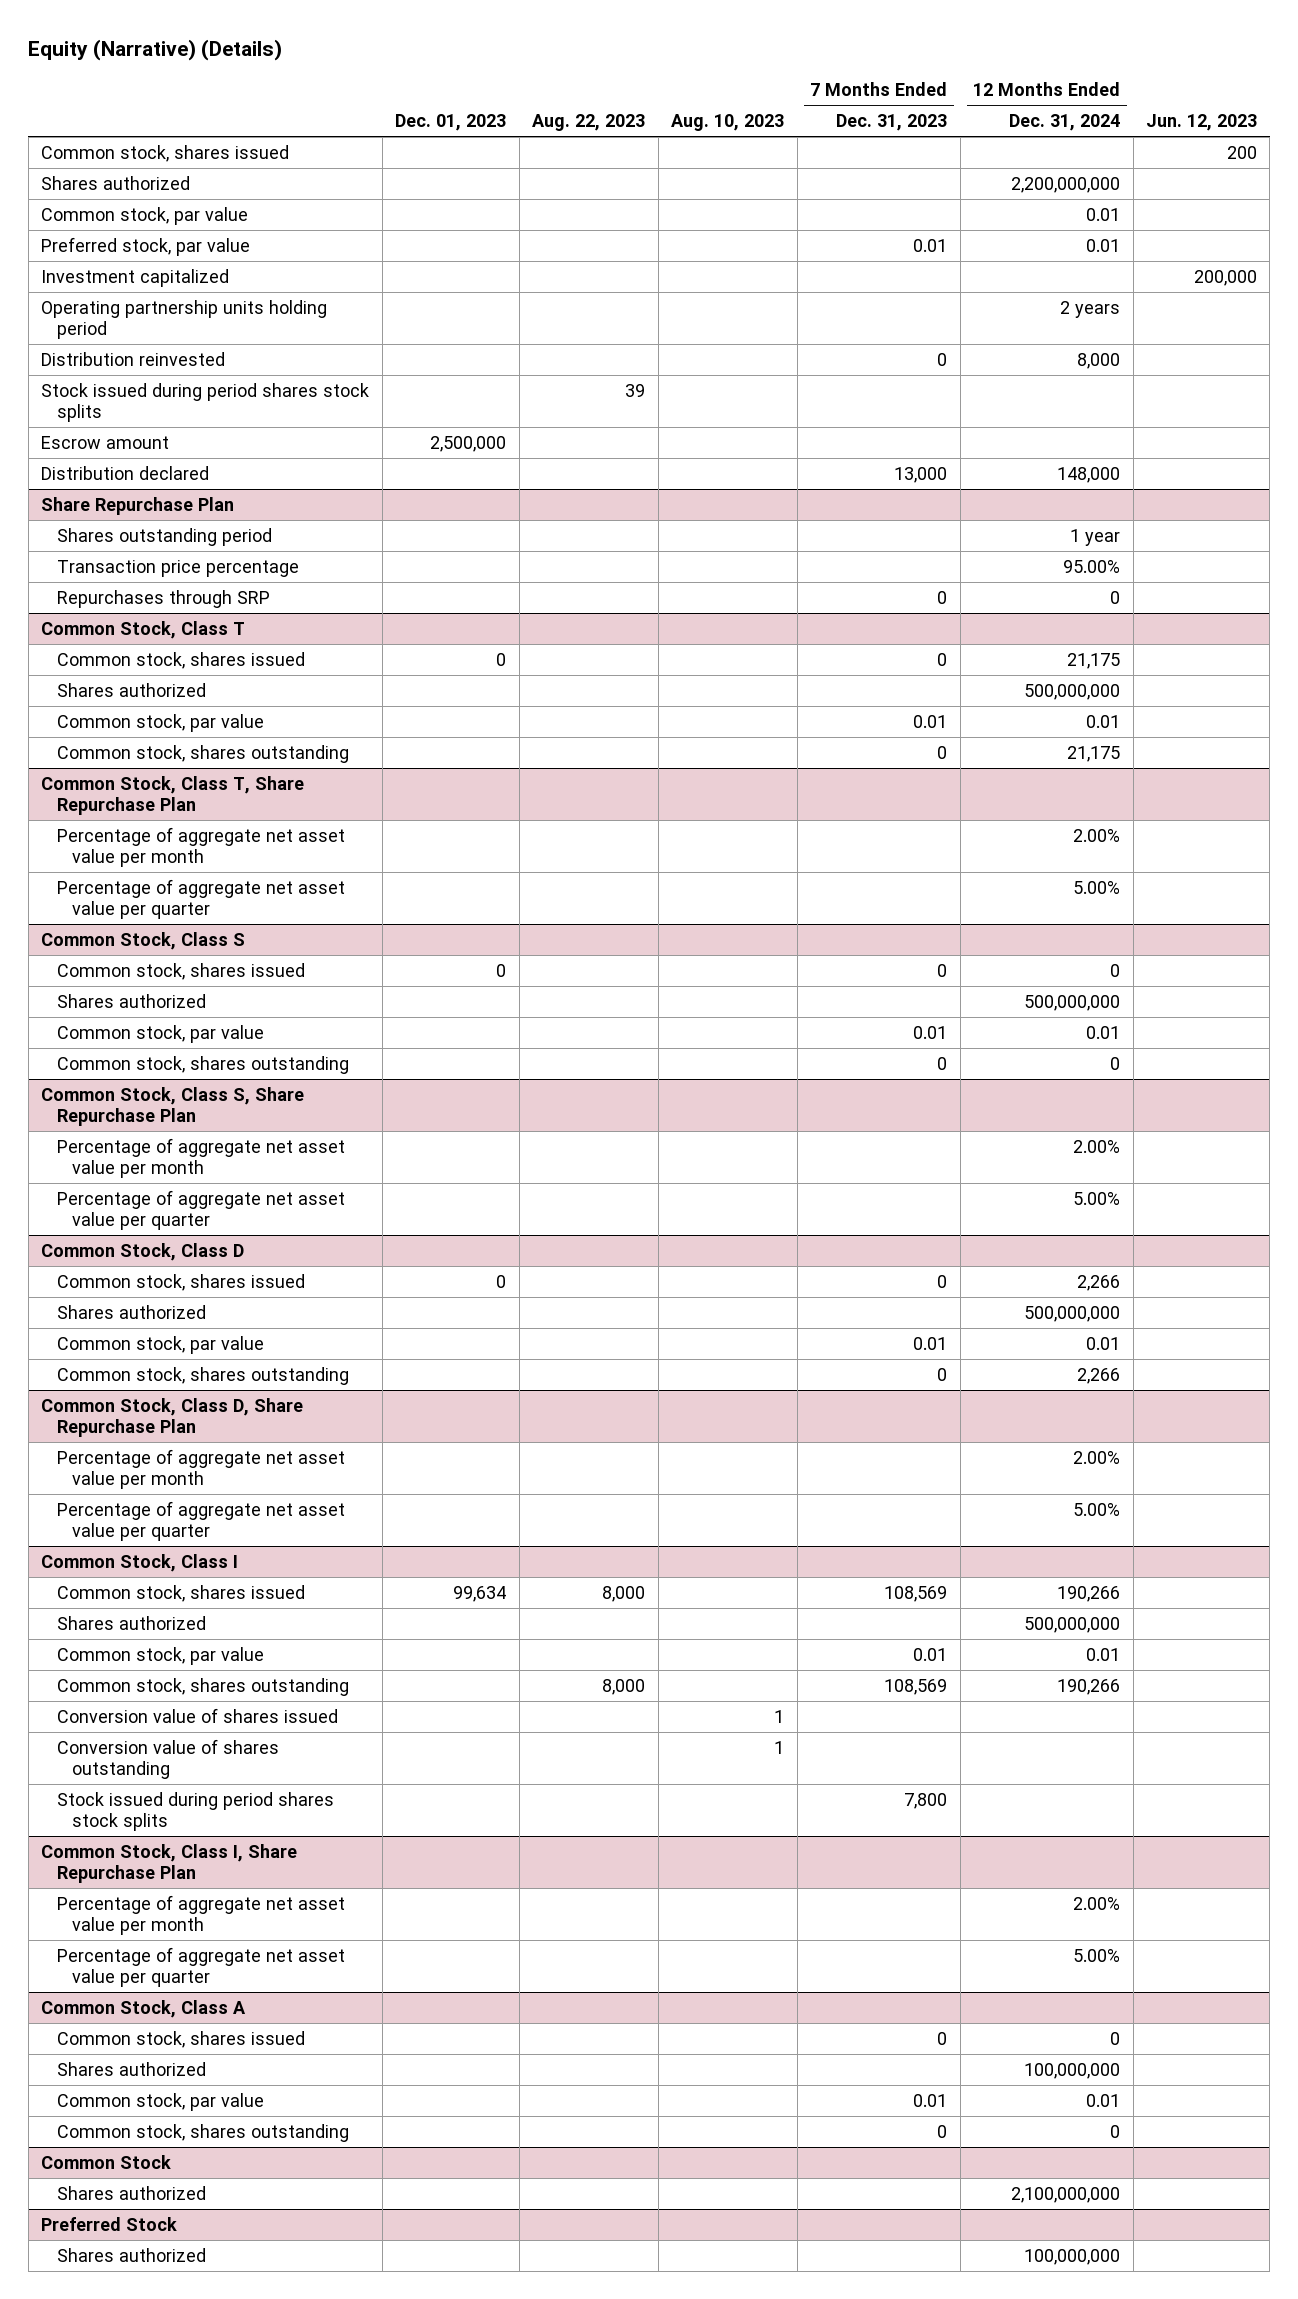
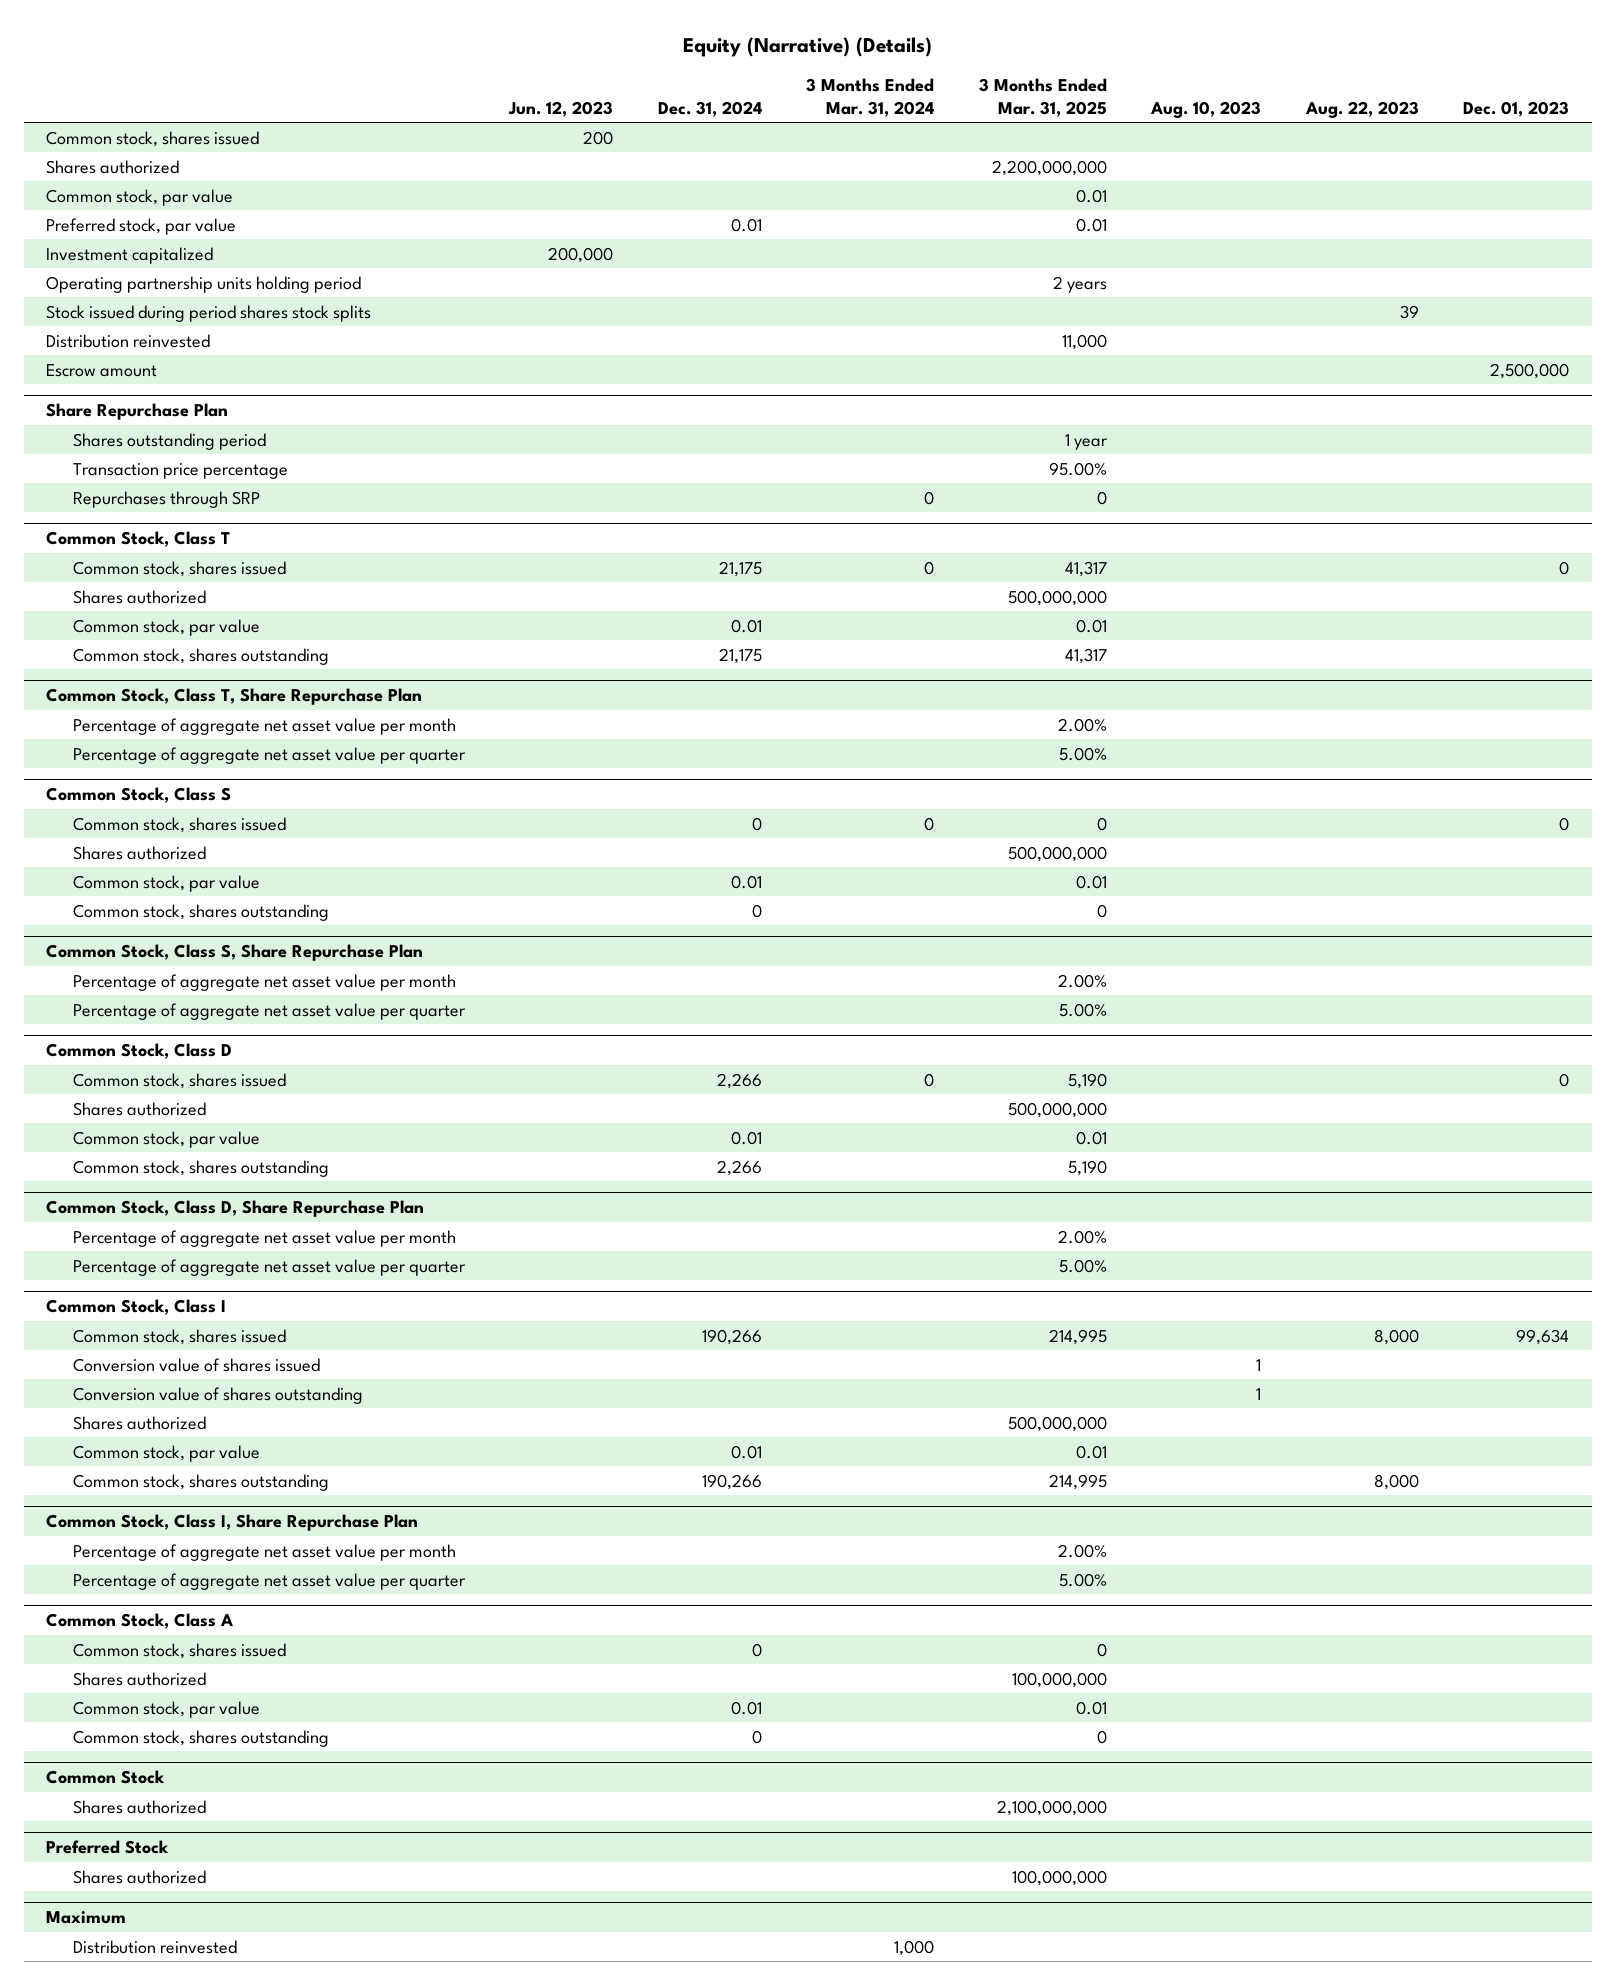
- | Dec. 01, 2023 | Aug. 22, 2023 | Aug. 10, 2023 | 7 Months Ended Dec. 31, 2023 | 12 Months Ended Dec. 31, 2024 | Jun. 12, 2023
+ | Jun. 12, 2023 | Dec. 31, 2024 | 3 Months Ended Mar. 31, 2024 | 3 Months Ended Mar. 31, 2025 | Aug. 10, 2023 | Aug. 22, 2023 | Dec. 01, 2023
moved down: Distribution reinvested | | | | 11,000 | | |
- Distribution declared | | | | 13,000 | 148,000 |
@ Common Stock, Class I
moved up: Conversion value of shares issued | | | | | 1 | |
moved up: Conversion value of shares outstanding | | | | | 1 | |
- Stock issued during period shares stock splits | | | | 7,800 | |
+ Maximum
+ Distribution reinvested | | | 1,000 | | | |

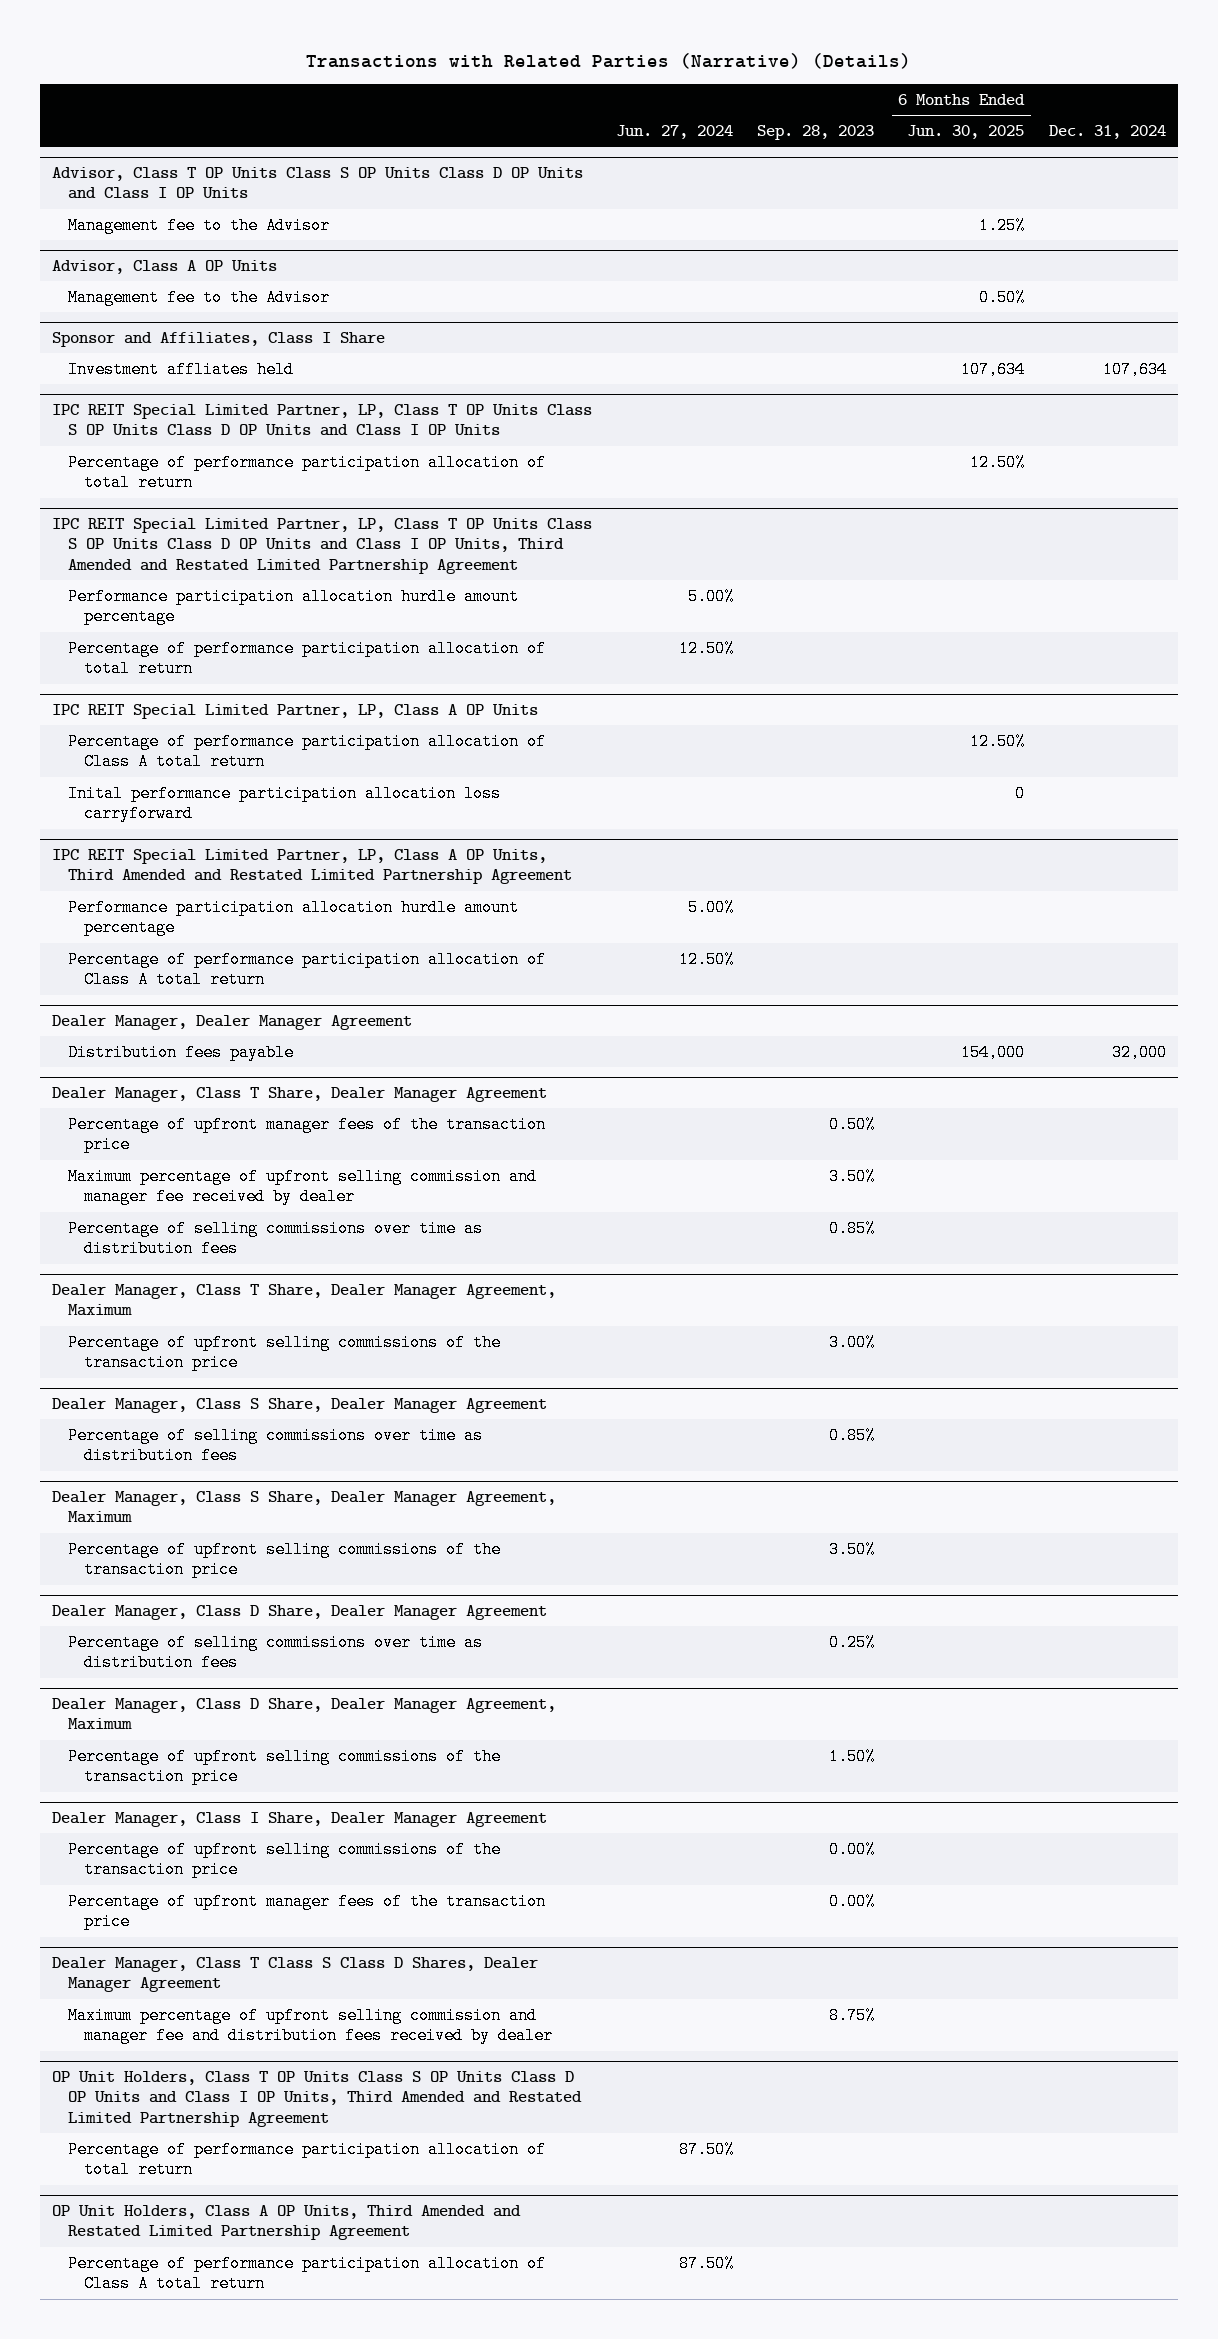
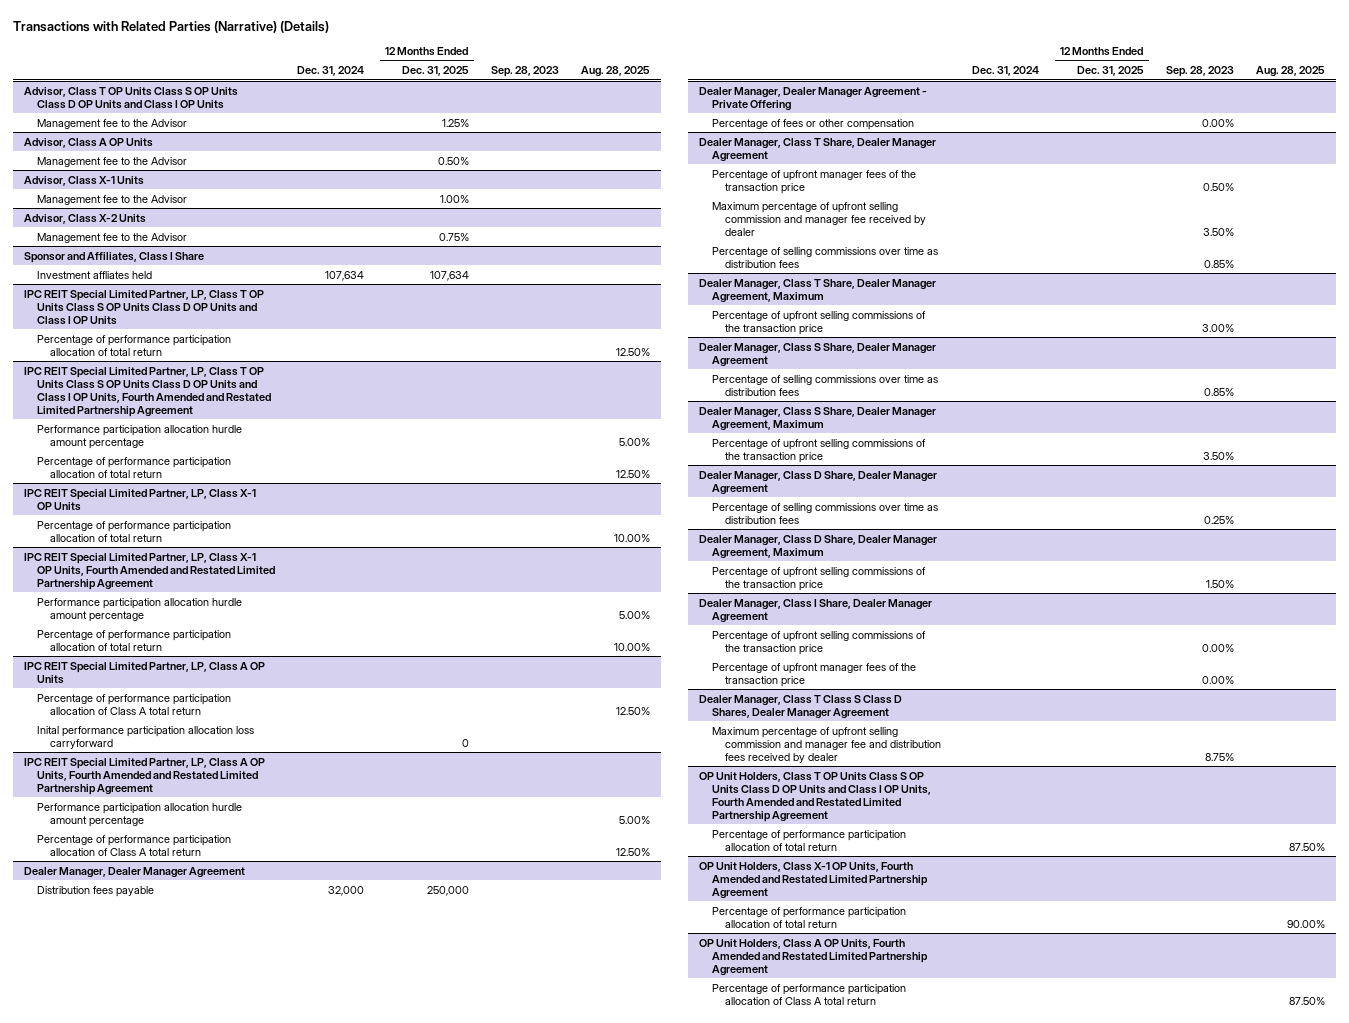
- | Jun. 27, 2024 | Sep. 28, 2023 | 6 Months Ended Jun. 30, 2025 | Dec. 31, 2024
+ | Dec. 31, 2024 | 12 Months Ended Dec. 31, 2025 | Sep. 28, 2023 | Aug. 28, 2025
+ Advisor, Class X-1 Units
+ Management fee to the Advisor | | 1.00% | |
+ Advisor, Class X-2 Units
+ Management fee to the Advisor | | 0.75% | |
- IPC REIT Special Limited Partner, LP, Class T OP Units Class S OP Units Class D OP Units and Class I OP Units, Third Amended and Restated Limited Partnership Agreement
+ IPC REIT Special Limited Partner, LP, Class T OP Units Class S OP Units Class D OP Units and Class I OP Units, Fourth Amended and Restated Limited Partnership Agreement
+ IPC REIT Special Limited Partner, LP, Class X-1 OP Units
+ Percentage of performance participation allocation of total return | | | | 10.00%
+ IPC REIT Special Limited Partner, LP, Class X-1 OP Units, Fourth Amended and Restated Limited Partnership Agreement
+ Performance participation allocation hurdle amount percentage | | | | 5.00%
+ Percentage of performance participation allocation of total return | | | | 10.00%
- IPC REIT Special Limited Partner, LP, Class A OP Units, Third Amended and Restated Limited Partnership Agreement
+ IPC REIT Special Limited Partner, LP, Class A OP Units, Fourth Amended and Restated Limited Partnership Agreement
+ Dealer Manager, Dealer Manager Agreement - Private Offering
+ Percentage of fees or other compensation | | | 0.00% |
- OP Unit Holders, Class T OP Units Class S OP Units Class D OP Units and Class I OP Units, Third Amended and Restated Limited Partnership Agreement
+ OP Unit Holders, Class T OP Units Class S OP Units Class D OP Units and Class I OP Units, Fourth Amended and Restated Limited Partnership Agreement
- OP Unit Holders, Class A OP Units, Third Amended and Restated Limited Partnership Agreement
+ OP Unit Holders, Class X-1 OP Units, Fourth Amended and Restated Limited Partnership Agreement
+ Percentage of performance participation allocation of total return | | | | 90.00%
+ OP Unit Holders, Class A OP Units, Fourth Amended and Restated Limited Partnership Agreement

